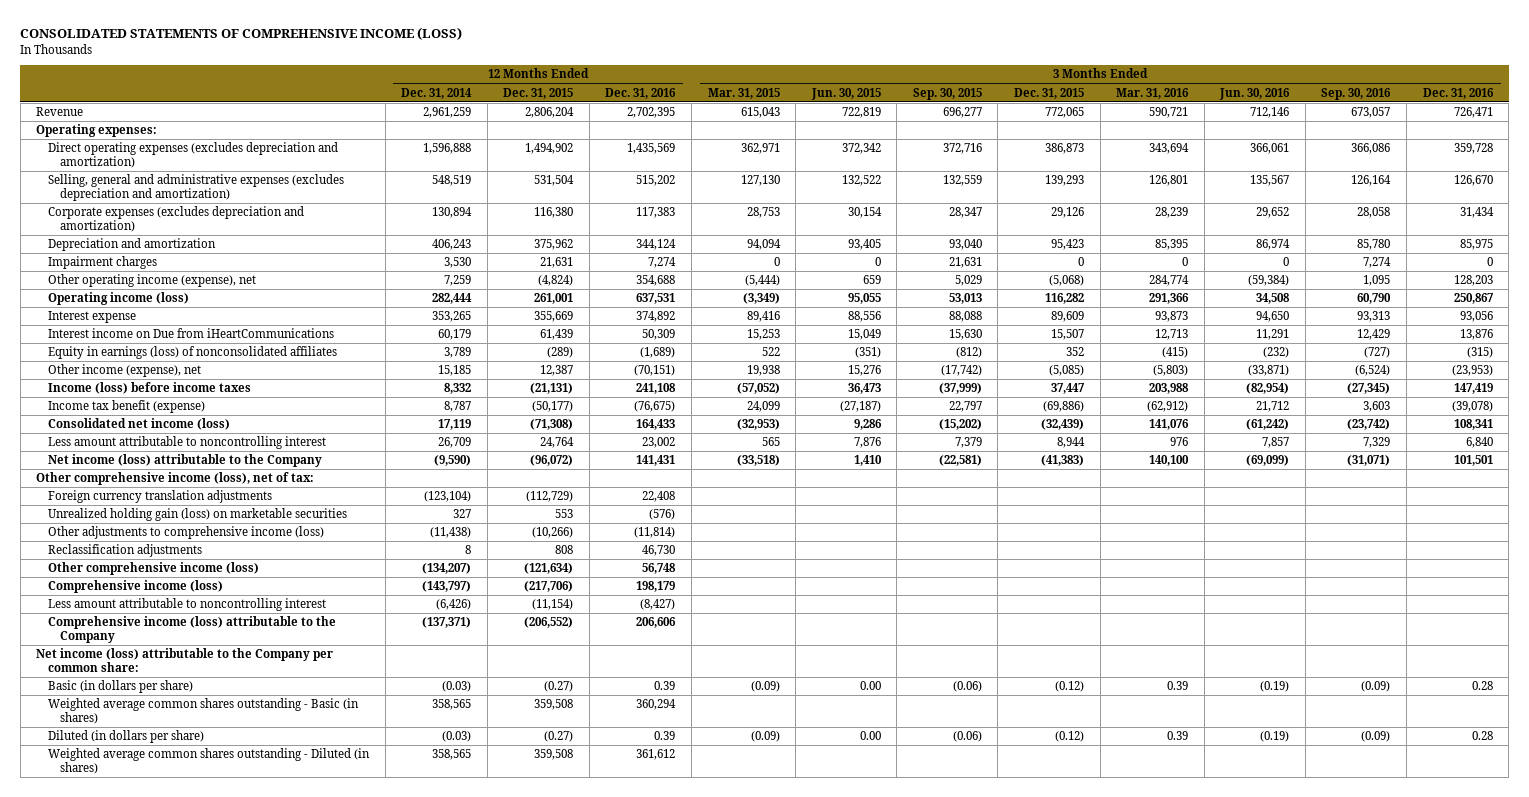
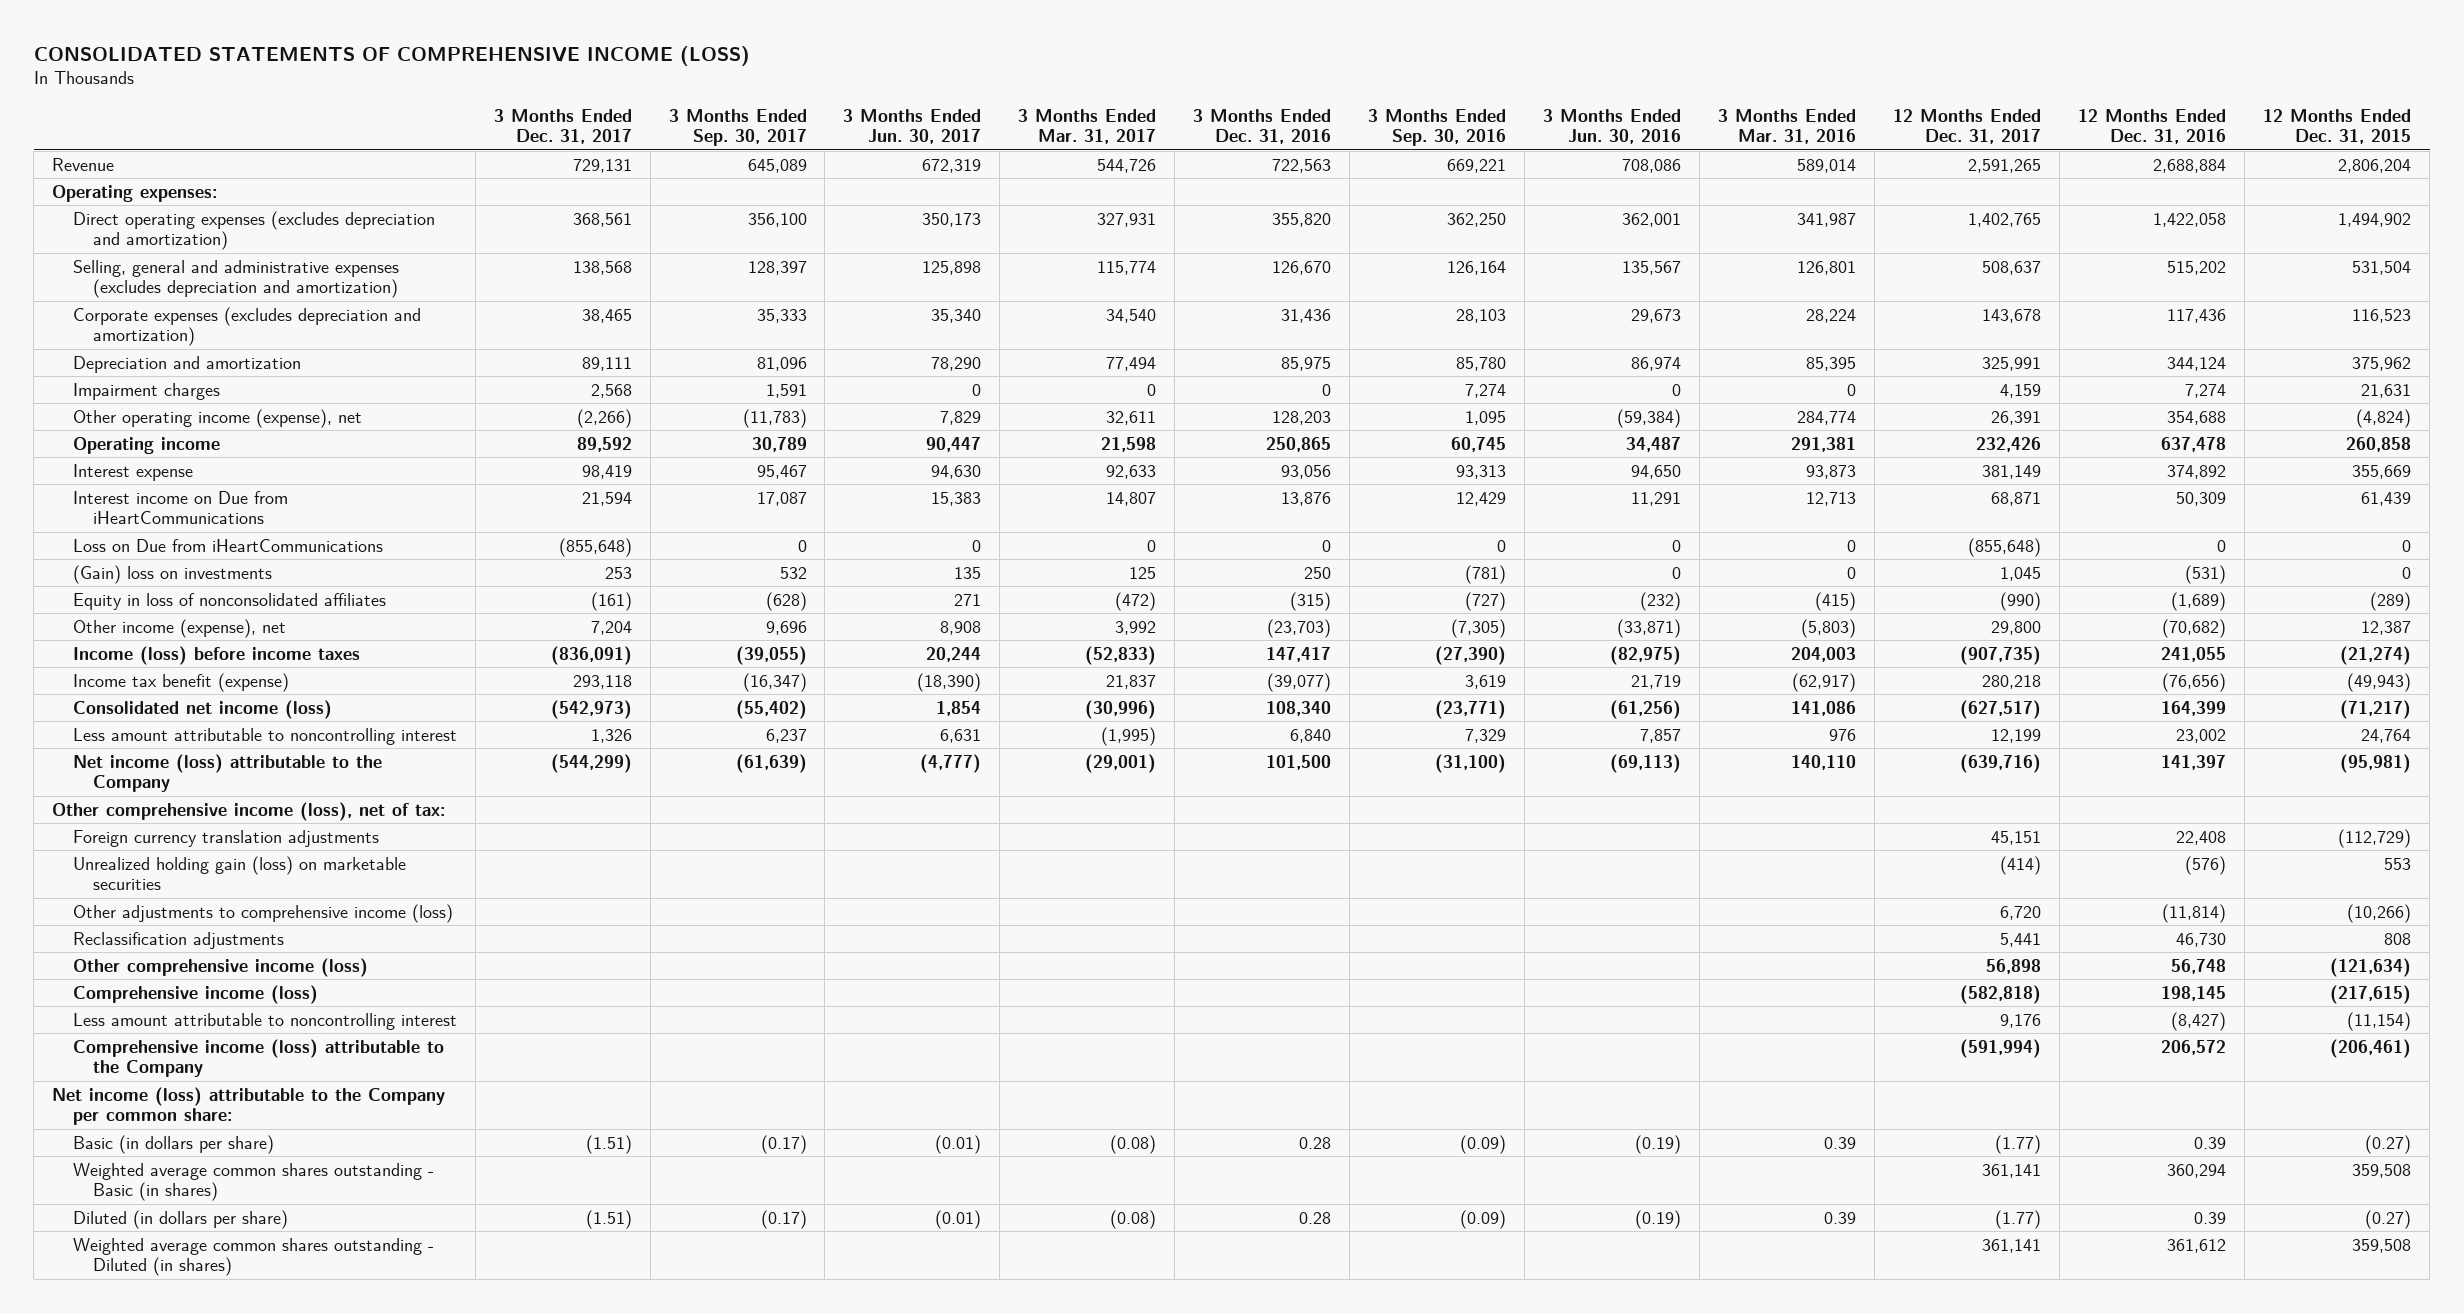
- | 12 Months Ended Dec. 31, 2014 | 12 Months Ended Dec. 31, 2015 | 12 Months Ended Dec. 31, 2016 | 3 Months Ended Mar. 31, 2015 | 3 Months Ended Jun. 30, 2015 | 3 Months Ended Sep. 30, 2015 | 3 Months Ended Dec. 31, 2015 | 3 Months Ended Mar. 31, 2016 | 3 Months Ended Jun. 30, 2016 | 3 Months Ended Sep. 30, 2016 | 3 Months Ended Dec. 31, 2016
+ | 3 Months Ended Dec. 31, 2017 | 3 Months Ended Sep. 30, 2017 | 3 Months Ended Jun. 30, 2017 | 3 Months Ended Mar. 31, 2017 | 3 Months Ended Dec. 31, 2016 | 3 Months Ended Sep. 30, 2016 | 3 Months Ended Jun. 30, 2016 | 3 Months Ended Mar. 31, 2016 | 12 Months Ended Dec. 31, 2017 | 12 Months Ended Dec. 31, 2016 | 12 Months Ended Dec. 31, 2015
- Revenue | 2,961,259 | 2,806,204 | 2,702,395 | 615,043 | 722,819 | 696,277 | 772,065 | 590,721 | 712,146 | 673,057 | 726,471
+ Revenue | 729,131 | 645,089 | 672,319 | 544,726 | 722,563 | 669,221 | 708,086 | 589,014 | 2,591,265 | 2,688,884 | 2,806,204
- Direct operating expenses (excludes depreciation and amortization) | 1,596,888 | 1,494,902 | 1,435,569 | 362,971 | 372,342 | 372,716 | 386,873 | 343,694 | 366,061 | 366,086 | 359,728
+ Direct operating expenses (excludes depreciation and amortization) | 368,561 | 356,100 | 350,173 | 327,931 | 355,820 | 362,250 | 362,001 | 341,987 | 1,402,765 | 1,422,058 | 1,494,902
- Corporate expenses (excludes depreciation and amortization) | 130,894 | 116,380 | 117,383 | 28,753 | 30,154 | 28,347 | 29,126 | 28,239 | 29,652 | 28,058 | 31,434
+ Corporate expenses (excludes depreciation and amortization) | 38,465 | 35,333 | 35,340 | 34,540 | 31,436 | 28,103 | 29,673 | 28,224 | 143,678 | 117,436 | 116,523
- Operating income (loss) | 282,444 | 261,001 | 637,531 | (3,349) | 95,055 | 53,013 | 116,282 | 291,366 | 34,508 | 60,790 | 250,867
+ Operating income | 89,592 | 30,789 | 90,447 | 21,598 | 250,865 | 60,745 | 34,487 | 291,381 | 232,426 | 637,478 | 260,858
- Equity in earnings (loss) of nonconsolidated affiliates | 3,789 | (289) | (1,689) | 522 | (351) | (812) | 352 | (415) | (232) | (727) | (315)
- Other income (expense), net | 15,185 | 12,387 | (70,151) | 19,938 | 15,276 | (17,742) | (5,085) | (5,803) | (33,871) | (6,524) | (23,953)
- Income (loss) before income taxes | 8,332 | (21,131) | 241,108 | (57,052) | 36,473 | (37,999) | 37,447 | 203,988 | (82,954) | (27,345) | 147,419
- Income tax benefit (expense) | 8,787 | (50,177) | (76,675) | 24,099 | (27,187) | 22,797 | (69,886) | (62,912) | 21,712 | 3,603 | (39,078)
- Consolidated net income (loss) | 17,119 | (71,308) | 164,433 | (32,953) | 9,286 | (15,202) | (32,439) | 141,076 | (61,242) | (23,742) | 108,341
+ Loss on Due from iHeartCommunications | (855,648) | 0 | 0 | 0 | 0 | 0 | 0 | 0 | (855,648) | 0 | 0
+ (Gain) loss on investments | 253 | 532 | 135 | 125 | 250 | (781) | 0 | 0 | 1,045 | (531) | 0
+ Equity in loss of nonconsolidated affiliates | (161) | (628) | 271 | (472) | (315) | (727) | (232) | (415) | (990) | (1,689) | (289)
+ Other income (expense), net | 7,204 | 9,696 | 8,908 | 3,992 | (23,703) | (7,305) | (33,871) | (5,803) | 29,800 | (70,682) | 12,387
+ Income (loss) before income taxes | (836,091) | (39,055) | 20,244 | (52,833) | 147,417 | (27,390) | (82,975) | 204,003 | (907,735) | 241,055 | (21,274)
+ Income tax benefit (expense) | 293,118 | (16,347) | (18,390) | 21,837 | (39,077) | 3,619 | 21,719 | (62,917) | 280,218 | (76,656) | (49,943)
+ Consolidated net income (loss) | (542,973) | (55,402) | 1,854 | (30,996) | 108,340 | (23,771) | (61,256) | 141,086 | (627,517) | 164,399 | (71,217)
- Net income (loss) attributable to the Company | (9,590) | (96,072) | 141,431 | (33,518) | 1,410 | (22,581) | (41,383) | 140,100 | (69,099) | (31,071) | 101,501
+ Net income (loss) attributable to the Company | (544,299) | (61,639) | (4,777) | (29,001) | 101,500 | (31,100) | (69,113) | 140,110 | (639,716) | 141,397 | (95,981)
- Comprehensive income (loss) | (143,797) | (217,706) | 198,179 | | | | | | | |
+ Comprehensive income (loss) | | | | | | | | | (582,818) | 198,145 | (217,615)
- Comprehensive income (loss) attributable to the Company | (137,371) | (206,552) | 206,606 | | | | | | | |
+ Comprehensive income (loss) attributable to the Company | | | | | | | | | (591,994) | 206,572 | (206,461)

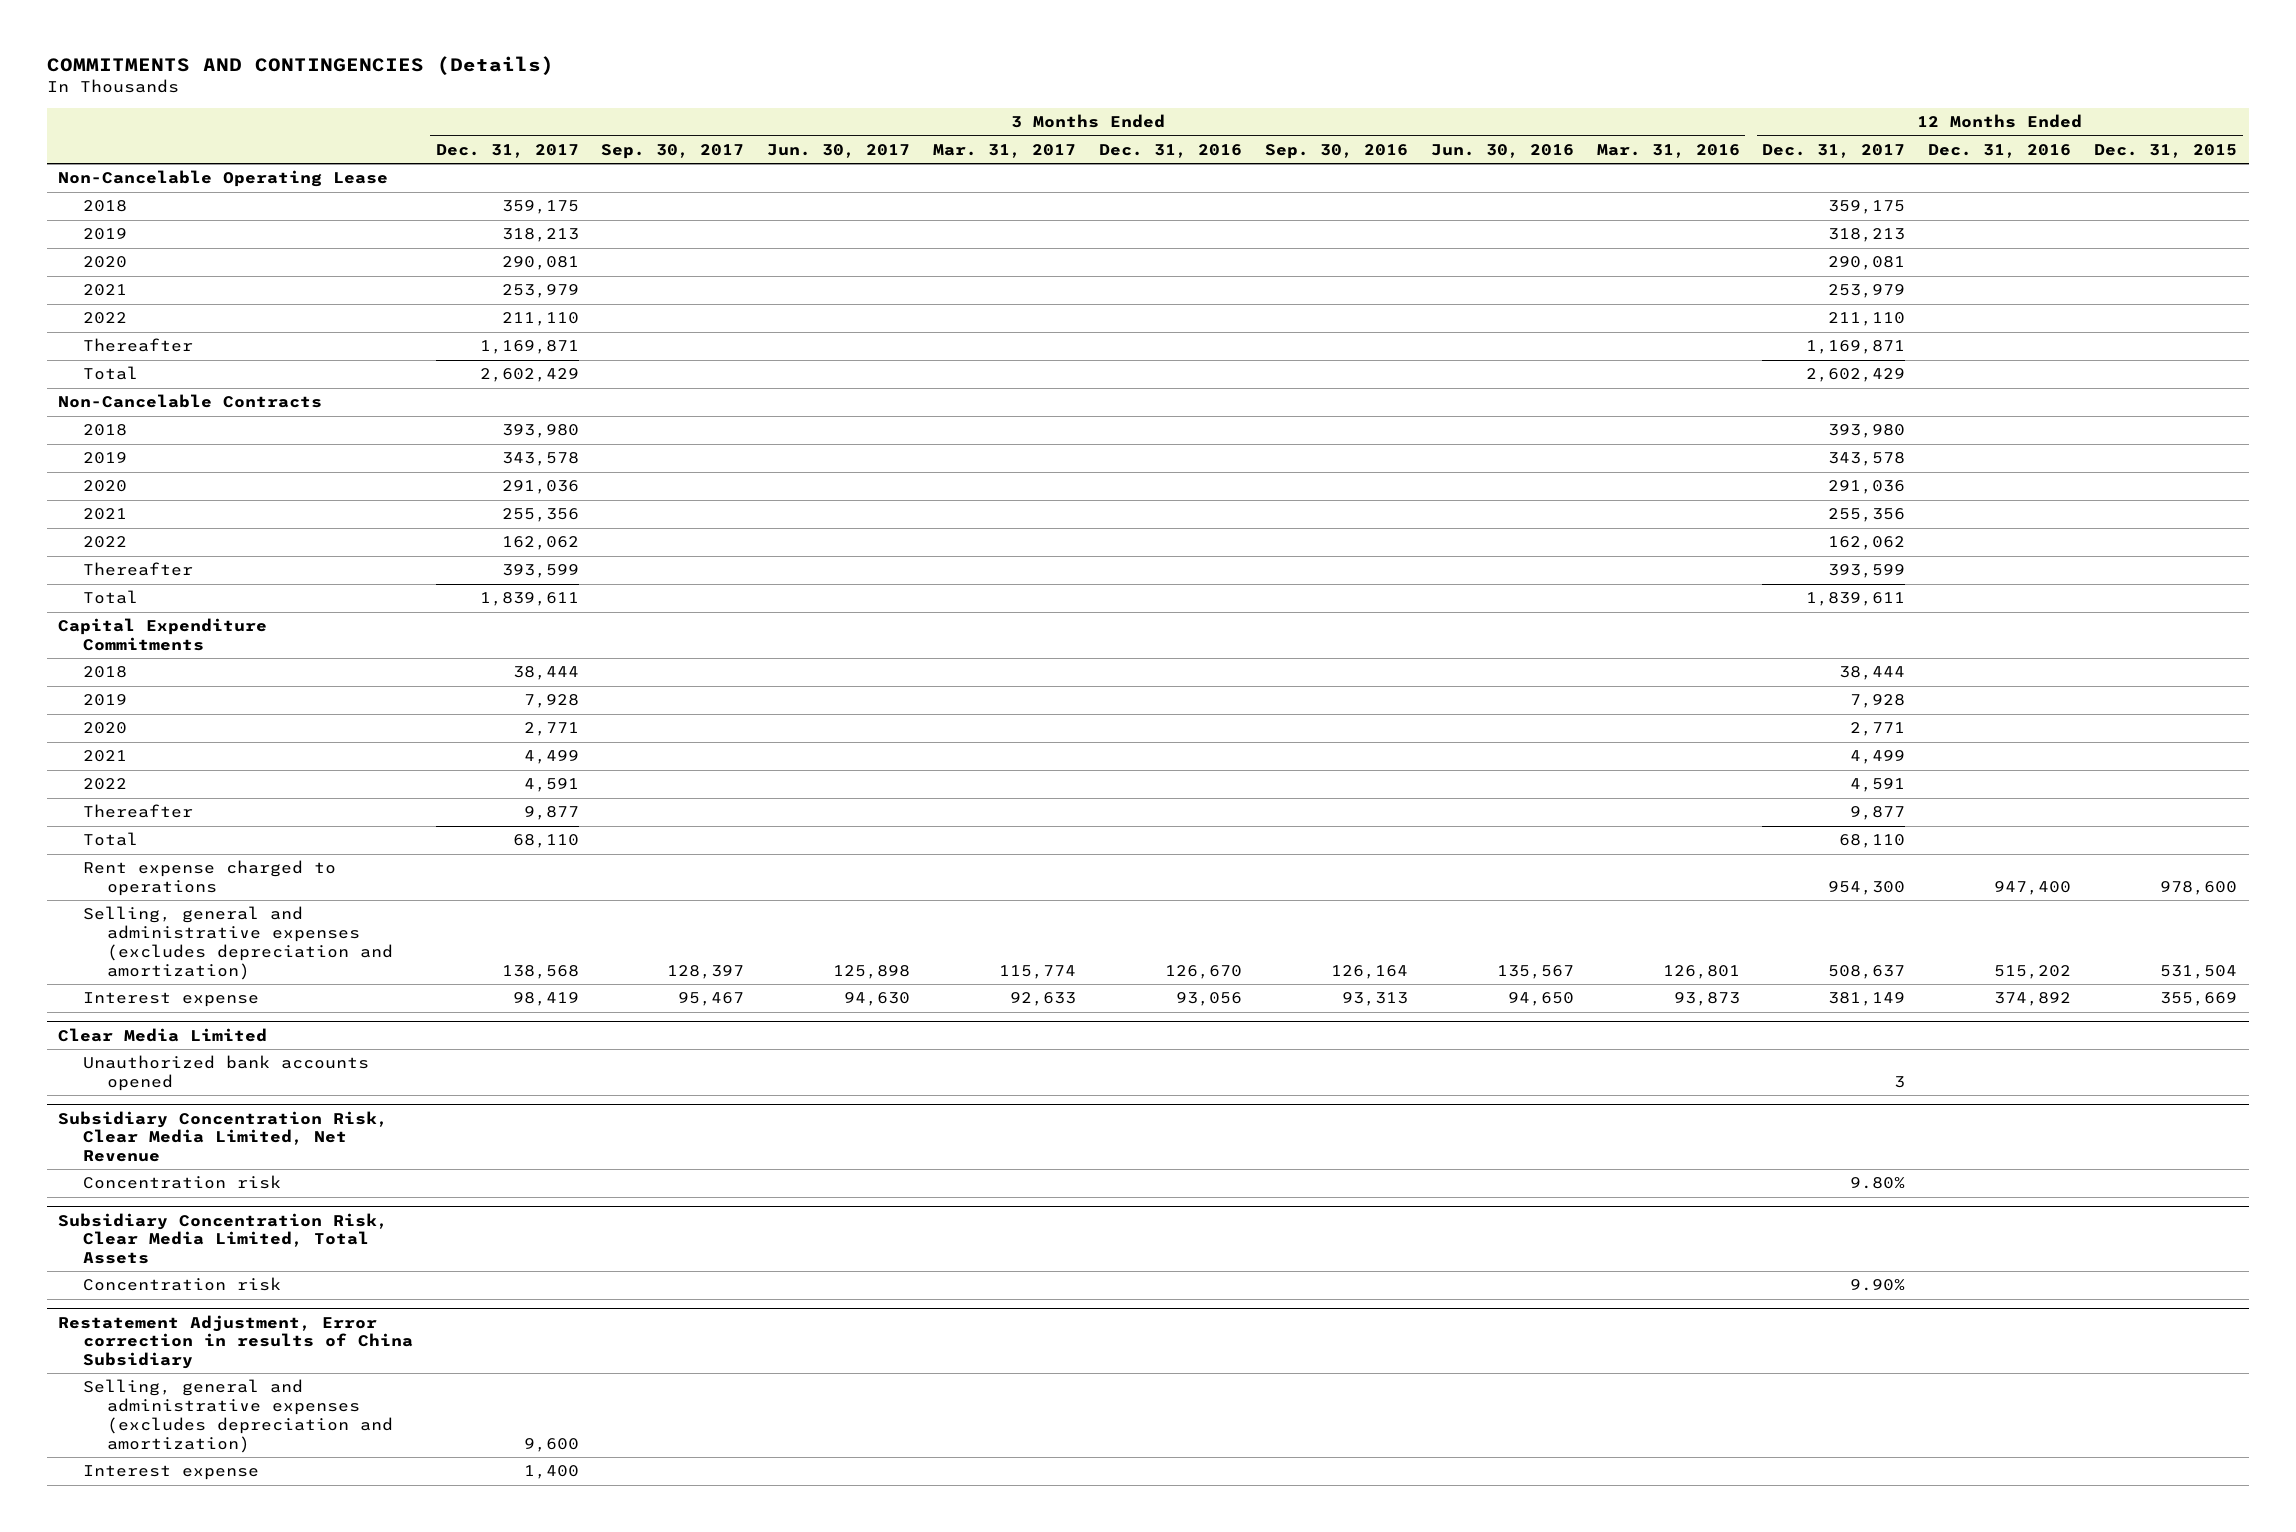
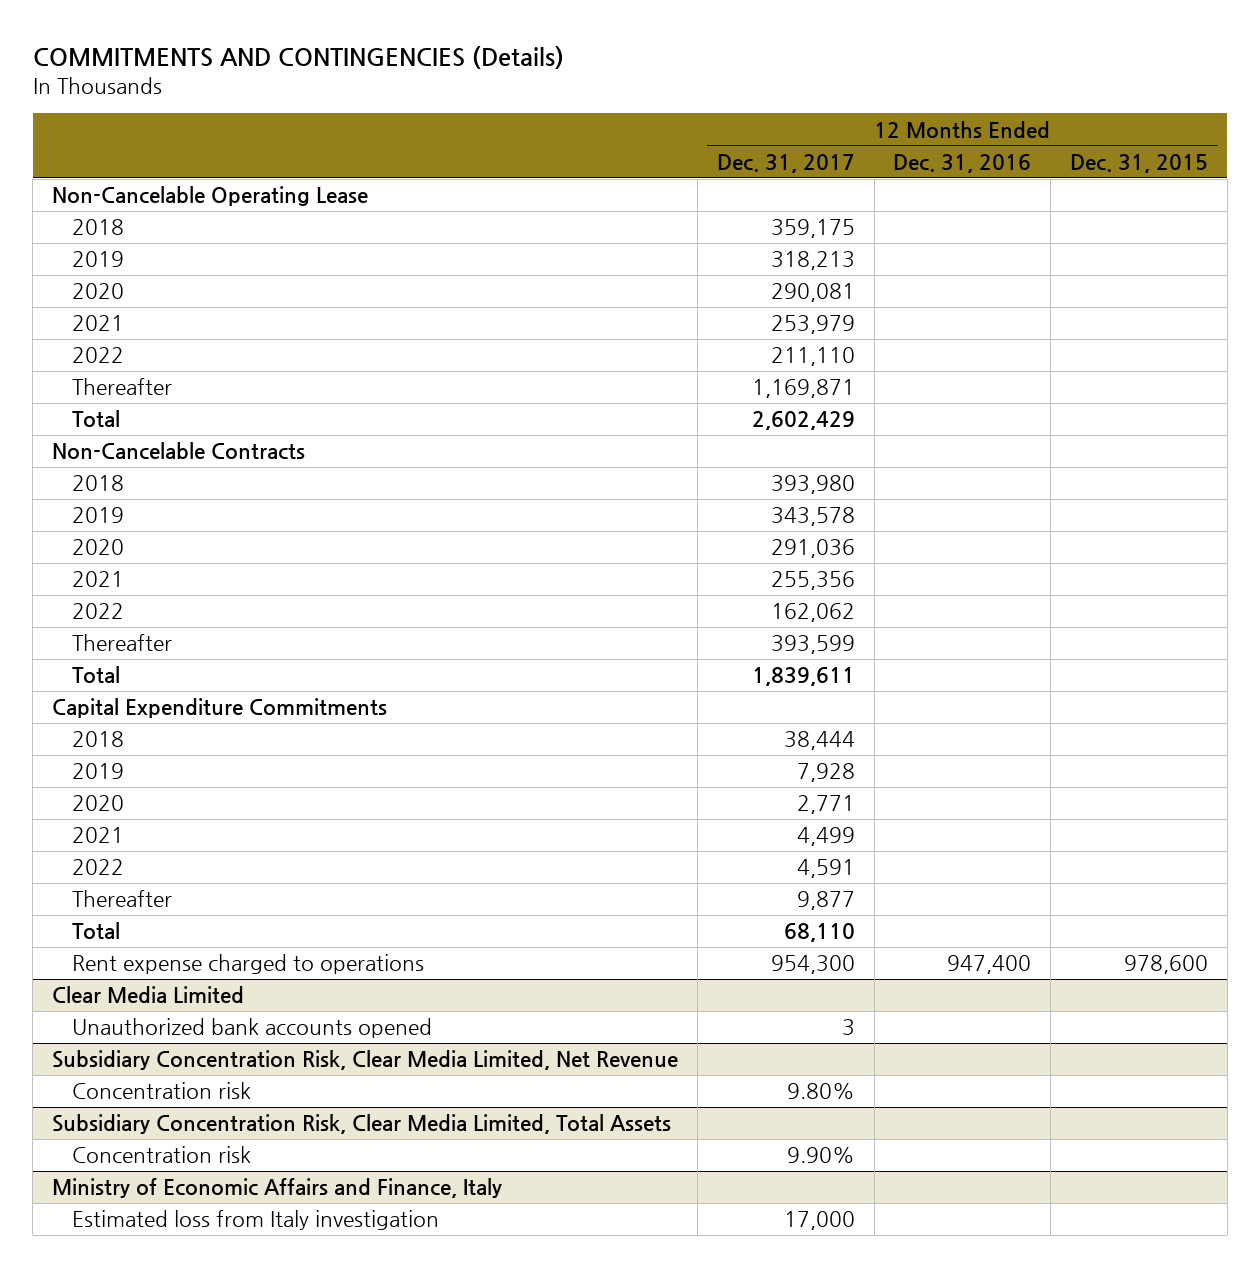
- | 3 Months Ended Dec. 31, 2017 | 3 Months Ended Sep. 30, 2017 | 3 Months Ended Jun. 30, 2017 | 3 Months Ended Mar. 31, 2017 | 3 Months Ended Dec. 31, 2016 | 3 Months Ended Sep. 30, 2016 | 3 Months Ended Jun. 30, 2016 | 3 Months Ended Mar. 31, 2016 | 12 Months Ended Dec. 31, 2017 | 12 Months Ended Dec. 31, 2016 | 12 Months Ended Dec. 31, 2015
+ | 12 Months Ended Dec. 31, 2017 | 12 Months Ended Dec. 31, 2016 | 12 Months Ended Dec. 31, 2015
- Selling, general and administrative expenses (excludes depreciation and amortization) | 138,568 | 128,397 | 125,898 | 115,774 | 126,670 | 126,164 | 135,567 | 126,801 | 508,637 | 515,202 | 531,504
- Interest expense | 98,419 | 95,467 | 94,630 | 92,633 | 93,056 | 93,313 | 94,650 | 93,873 | 381,149 | 374,892 | 355,669
- Restatement Adjustment, Error correction in results of China Subsidiary
- Selling, general and administrative expenses (excludes depreciation and amortization) | 9,600 | | | | | | | | | |
- Interest expense | 1,400 | | | | | | | | | |
+ Ministry of Economic Affairs and Finance, Italy
+ Estimated loss from Italy investigation | 17,000 | |

